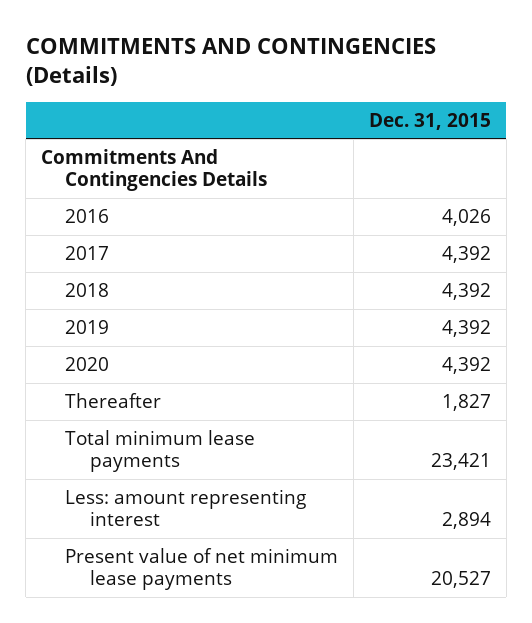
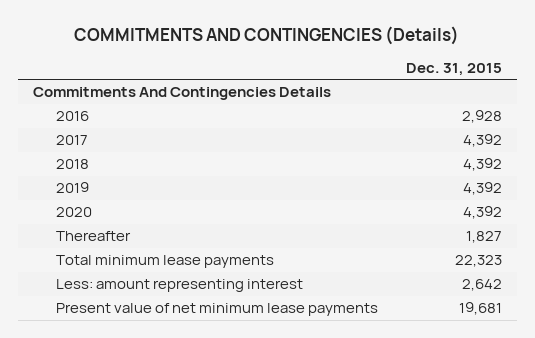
- 2016 | 4,026
+ 2016 | 2,928
- Total minimum lease payments | 23,421
- Less: amount representing interest | 2,894
- Present value of net minimum lease payments | 20,527
+ Total minimum lease payments | 22,323
+ Less: amount representing interest | 2,642
+ Present value of net minimum lease payments | 19,681

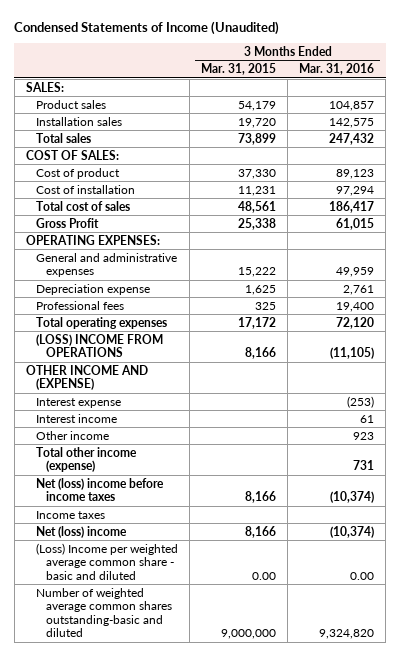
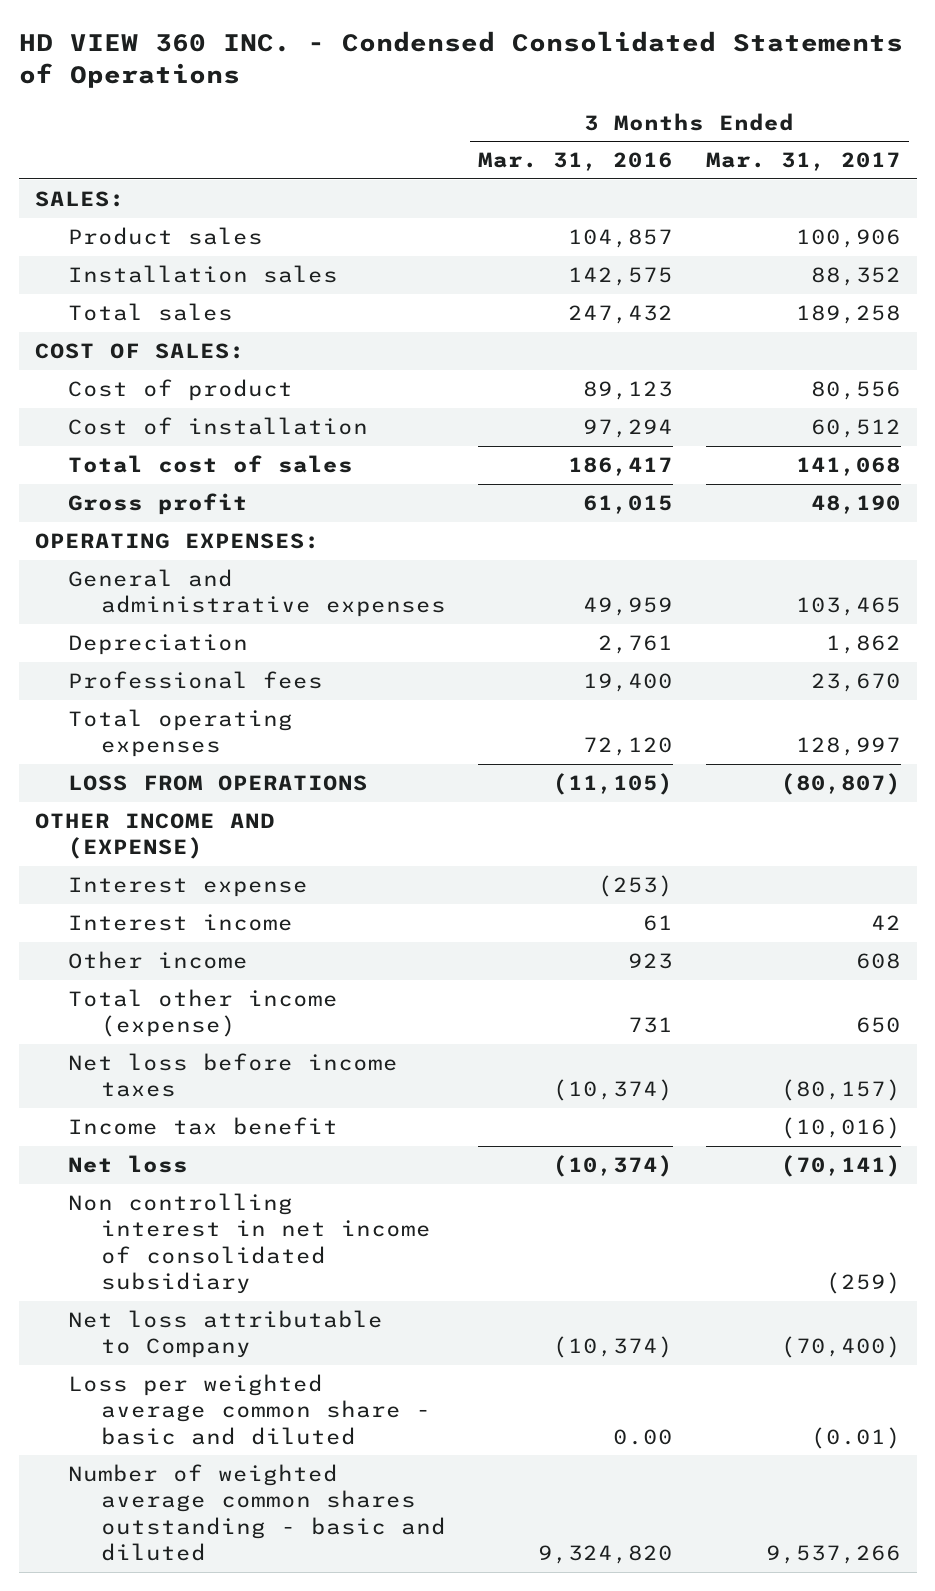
- Condensed Statements of Income (Unaudited)
+ HD VIEW 360 INC. - Condensed Consolidated Statements of Operations
- | 3 Months Ended Mar. 31, 2015 | 3 Months Ended Mar. 31, 2016
+ | 3 Months Ended Mar. 31, 2016 | 3 Months Ended Mar. 31, 2017
- Gross Profit | 25,338 | 61,015
+ Gross profit | 61,015 | 48,190
- Depreciation expense | 1,625 | 2,761
+ Depreciation | 2,761 | 1,862
- (LOSS) INCOME FROM OPERATIONS | 8,166 | (11,105)
+ LOSS FROM OPERATIONS | (11,105) | (80,807)
- Net (loss) income before income taxes | 8,166 | (10,374)
- Income taxes
- Net (loss) income | 8,166 | (10,374)
- (Loss) Income per weighted average common share - basic and diluted | 0.00 | 0.00
- Number of weighted average common shares outstanding-basic and diluted | 9,000,000 | 9,324,820
+ Net loss before income taxes | (10,374) | (80,157)
+ Income tax benefit | | (10,016)
+ Net loss | (10,374) | (70,141)
+ Non controlling interest in net income of consolidated subsidiary | | (259)
+ Net loss attributable to Company | (10,374) | (70,400)
+ Loss per weighted average common share - basic and diluted | 0.00 | (0.01)
+ Number of weighted average common shares outstanding - basic and diluted | 9,324,820 | 9,537,266

